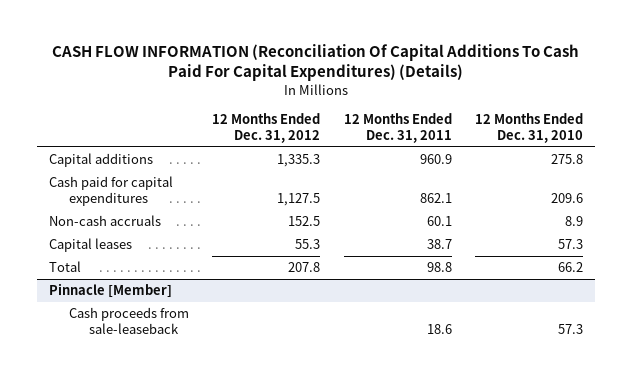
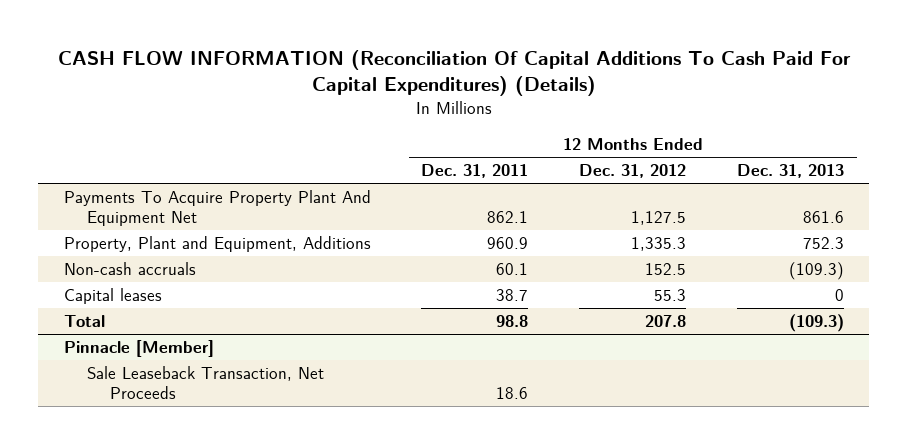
- | 12 Months Ended Dec. 31, 2012 | 12 Months Ended Dec. 31, 2011 | 12 Months Ended Dec. 31, 2010
+ | 12 Months Ended Dec. 31, 2011 | 12 Months Ended Dec. 31, 2012 | 12 Months Ended Dec. 31, 2013
- Capital additions | 1,335.3 | 960.9 | 275.8
- Cash paid for capital expenditures | 1,127.5 | 862.1 | 209.6
+ Payments To Acquire Property Plant And Equipment Net | 862.1 | 1,127.5 | 861.6
+ Property, Plant and Equipment, Additions | 960.9 | 1,335.3 | 752.3
@ Pinnacle [Member]
- Cash proceeds from sale-leaseback | | 18.6 | 57.3
+ Sale Leaseback Transaction, Net Proceeds | 18.6 | |

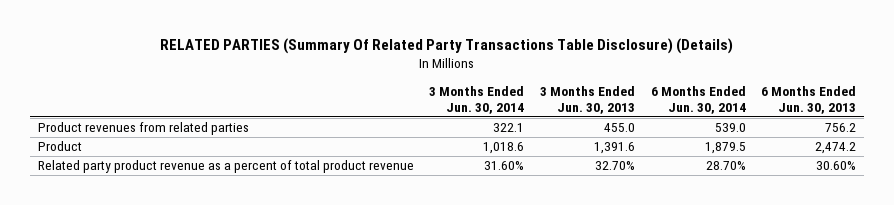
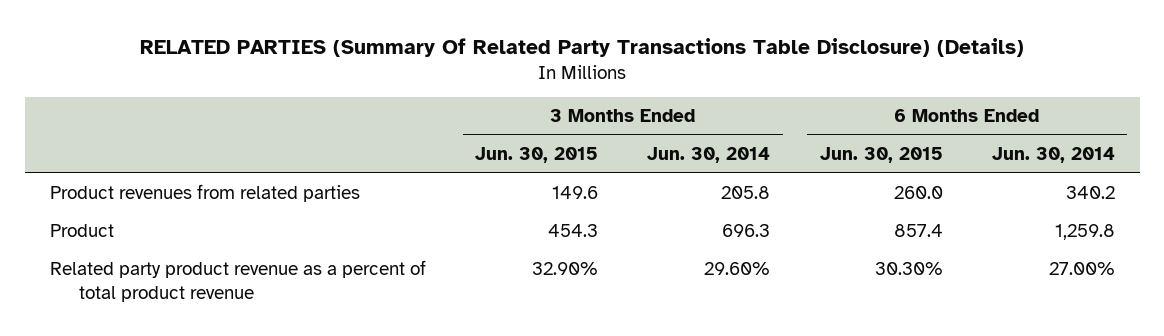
- | 3 Months Ended Jun. 30, 2014 | 3 Months Ended Jun. 30, 2013 | 6 Months Ended Jun. 30, 2014 | 6 Months Ended Jun. 30, 2013
+ | 3 Months Ended Jun. 30, 2015 | 3 Months Ended Jun. 30, 2014 | 6 Months Ended Jun. 30, 2015 | 6 Months Ended Jun. 30, 2014
- Product revenues from related parties | 322.1 | 455.0 | 539.0 | 756.2
- Product | 1,018.6 | 1,391.6 | 1,879.5 | 2,474.2
- Related party product revenue as a percent of total product revenue | 31.60% | 32.70% | 28.70% | 30.60%
+ Product revenues from related parties | 149.6 | 205.8 | 260.0 | 340.2
+ Product | 454.3 | 696.3 | 857.4 | 1,259.8
+ Related party product revenue as a percent of total product revenue | 32.90% | 29.60% | 30.30% | 27.00%

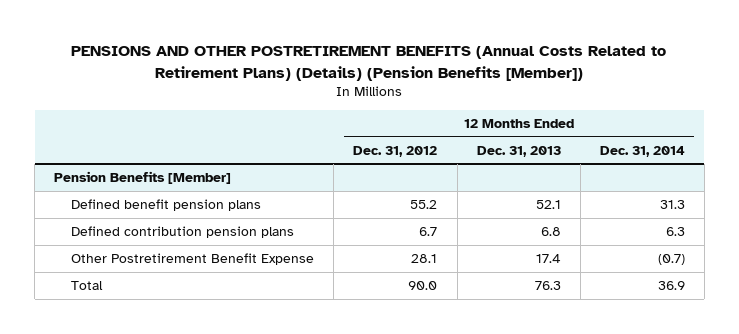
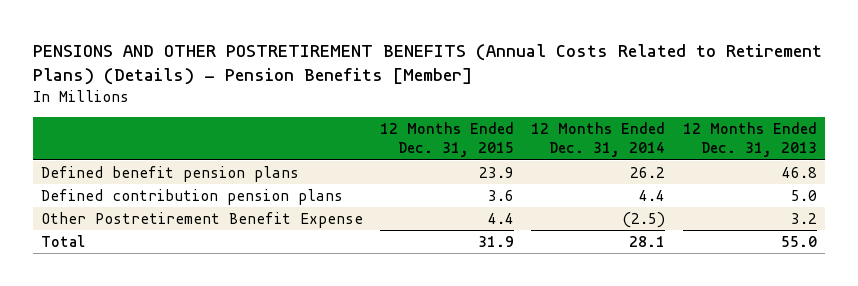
- PENSIONS AND OTHER POSTRETIREMENT BENEFITS (Annual Costs Related to Retirement Plans) (Details) (Pension Benefits [Member])
+ PENSIONS AND OTHER POSTRETIREMENT BENEFITS (Annual Costs Related to Retirement Plans) (Details) - Pension Benefits [Member]
- | 12 Months Ended Dec. 31, 2012 | 12 Months Ended Dec. 31, 2013 | 12 Months Ended Dec. 31, 2014
+ | 12 Months Ended Dec. 31, 2015 | 12 Months Ended Dec. 31, 2014 | 12 Months Ended Dec. 31, 2013
- Pension Benefits [Member]
- Defined benefit pension plans | 55.2 | 52.1 | 31.3
- Defined contribution pension plans | 6.7 | 6.8 | 6.3
- Other Postretirement Benefit Expense | 28.1 | 17.4 | (0.7)
- Total | 90.0 | 76.3 | 36.9
+ Defined benefit pension plans | 23.9 | 26.2 | 46.8
+ Defined contribution pension plans | 3.6 | 4.4 | 5.0
+ Other Postretirement Benefit Expense | 4.4 | (2.5) | 3.2
+ Total | 31.9 | 28.1 | 55.0

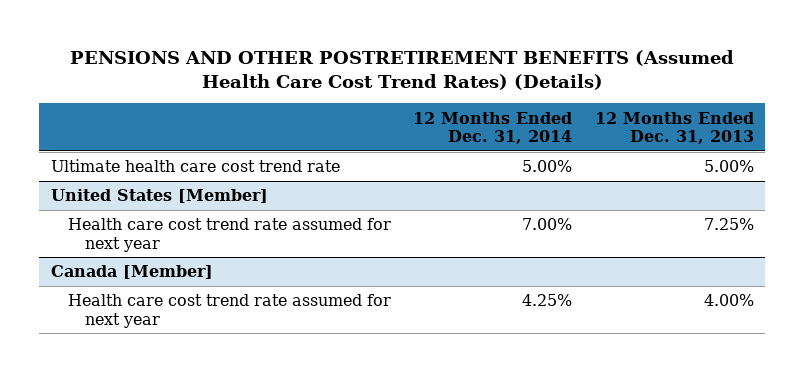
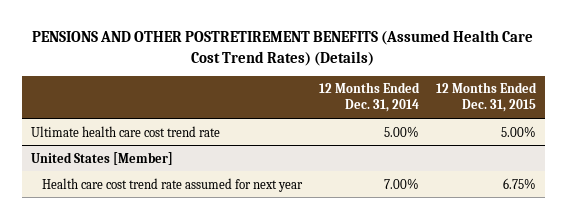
- | 12 Months Ended Dec. 31, 2014 | 12 Months Ended Dec. 31, 2013
+ | 12 Months Ended Dec. 31, 2014 | 12 Months Ended Dec. 31, 2015
- Canada [Member]
- Health care cost trend rate assumed for next year | 4.25% | 4.00%

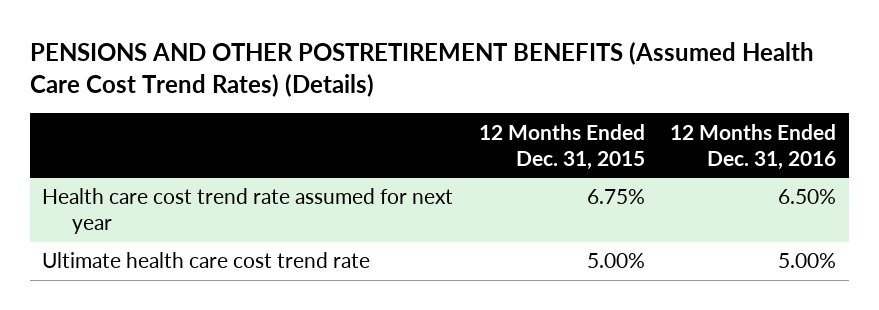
- | 12 Months Ended Dec. 31, 2014 | 12 Months Ended Dec. 31, 2015
+ | 12 Months Ended Dec. 31, 2015 | 12 Months Ended Dec. 31, 2016
- United States [Member]
moved down: Ultimate health care cost trend rate | 5.00% | 5.00%

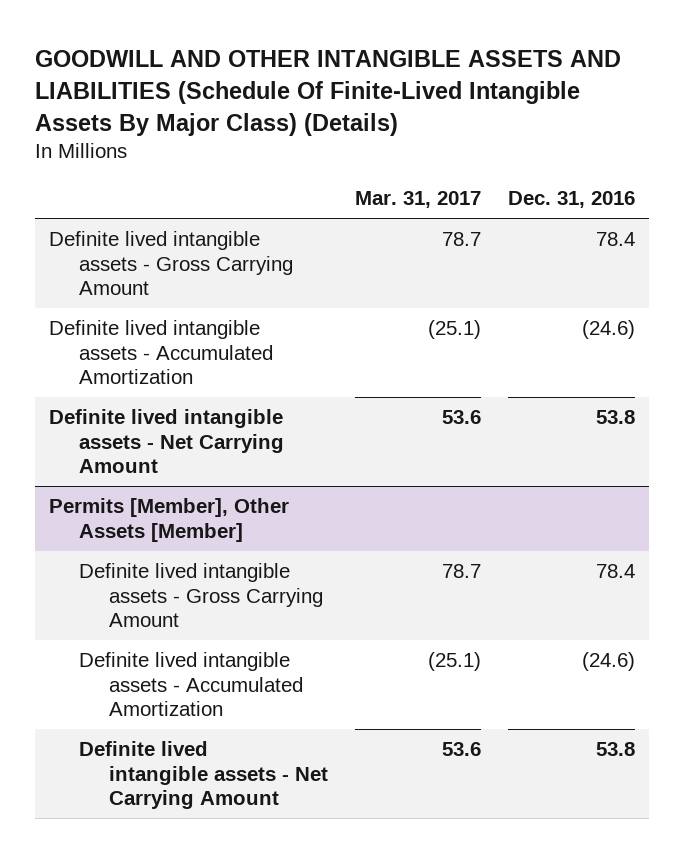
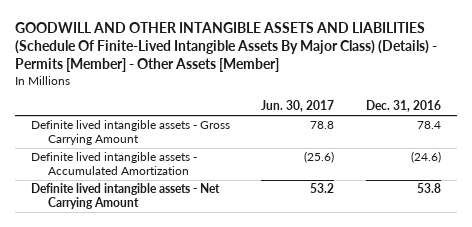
- GOODWILL AND OTHER INTANGIBLE ASSETS AND LIABILITIES (Schedule Of Finite-Lived Intangible Assets By Major Class) (Details)
+ GOODWILL AND OTHER INTANGIBLE ASSETS AND LIABILITIES (Schedule Of Finite-Lived Intangible Assets By Major Class) (Details) - Permits [Member] - Other Assets [Member]
- | Mar. 31, 2017 | Dec. 31, 2016
+ | Jun. 30, 2017 | Dec. 31, 2016
- Permits [Member], Other Assets [Member]
- Definite lived intangible assets - Gross Carrying Amount | 78.7 | 78.4
- Definite lived intangible assets - Accumulated Amortization | (25.1) | (24.6)
- Definite lived intangible assets - Net Carrying Amount | 53.6 | 53.8

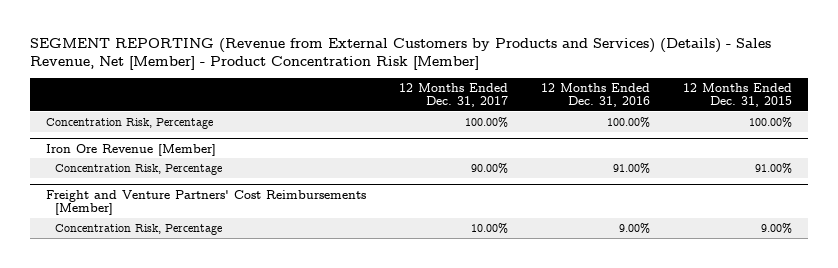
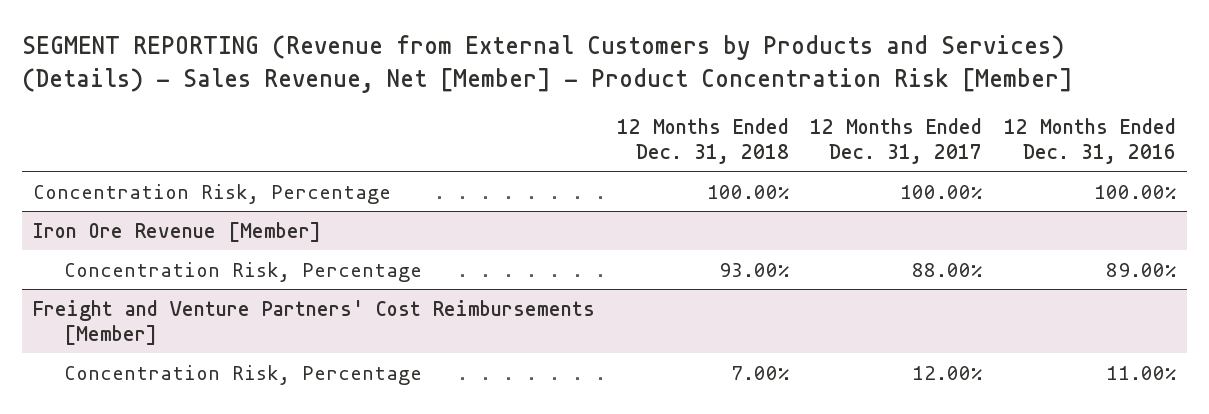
- | 12 Months Ended Dec. 31, 2017 | 12 Months Ended Dec. 31, 2016 | 12 Months Ended Dec. 31, 2015
+ | 12 Months Ended Dec. 31, 2018 | 12 Months Ended Dec. 31, 2017 | 12 Months Ended Dec. 31, 2016
@ Iron Ore Revenue [Member]
- Concentration Risk, Percentage | 90.00% | 91.00% | 91.00%
+ Concentration Risk, Percentage | 93.00% | 88.00% | 89.00%
@ Freight and Venture Partners' Cost Reimbursements [Member]
- Concentration Risk, Percentage | 10.00% | 9.00% | 9.00%
+ Concentration Risk, Percentage | 7.00% | 12.00% | 11.00%

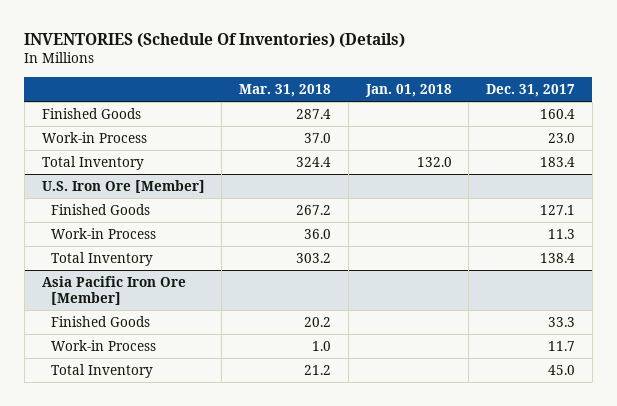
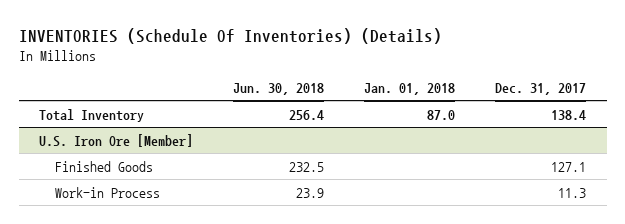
- | Mar. 31, 2018 | Jan. 01, 2018 | Dec. 31, 2017
+ | Jun. 30, 2018 | Jan. 01, 2018 | Dec. 31, 2017
- Finished Goods | 287.4 | | 160.4
- Work-in Process | 37.0 | | 23.0
- Total Inventory | 324.4 | 132.0 | 183.4
+ Total Inventory | 256.4 | 87.0 | 138.4
@ U.S. Iron Ore [Member]
- Total Inventory | 303.2 | | 138.4
- Asia Pacific Iron Ore [Member]
- Finished Goods | 20.2 | | 33.3
- Work-in Process | 1.0 | | 11.7
- Total Inventory | 21.2 | | 45.0

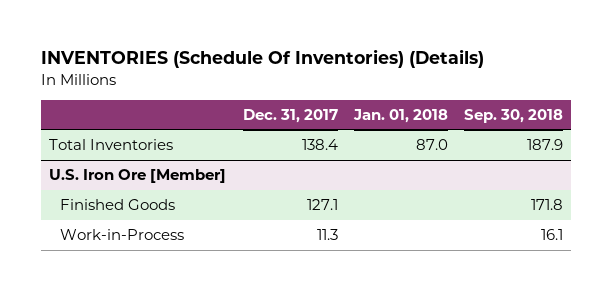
- | Jun. 30, 2018 | Jan. 01, 2018 | Dec. 31, 2017
+ | Dec. 31, 2017 | Jan. 01, 2018 | Sep. 30, 2018
- Total Inventory | 256.4 | 87.0 | 138.4
+ Total Inventories | 138.4 | 87.0 | 187.9
@ U.S. Iron Ore [Member]
- Work-in Process | 23.9 | | 11.3
+ Work-in-Process | 11.3 | | 16.1

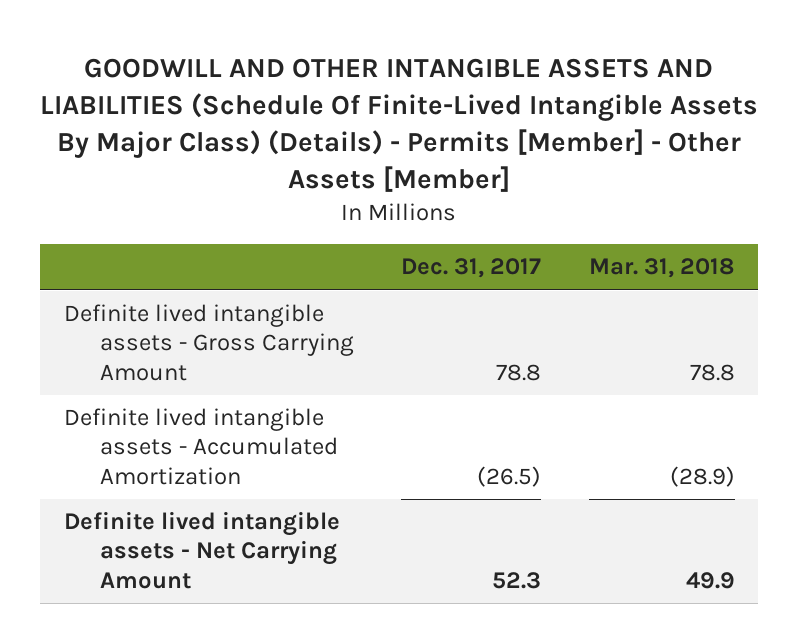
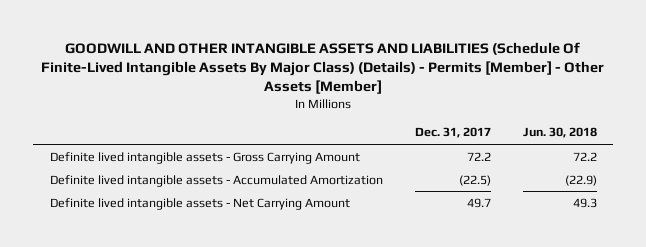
- | Dec. 31, 2017 | Mar. 31, 2018
+ | Dec. 31, 2017 | Jun. 30, 2018
- Definite lived intangible assets - Gross Carrying Amount | 78.8 | 78.8
- Definite lived intangible assets - Accumulated Amortization | (26.5) | (28.9)
- Definite lived intangible assets - Net Carrying Amount | 52.3 | 49.9
+ Definite lived intangible assets - Gross Carrying Amount | 72.2 | 72.2
+ Definite lived intangible assets - Accumulated Amortization | (22.5) | (22.9)
+ Definite lived intangible assets - Net Carrying Amount | 49.7 | 49.3

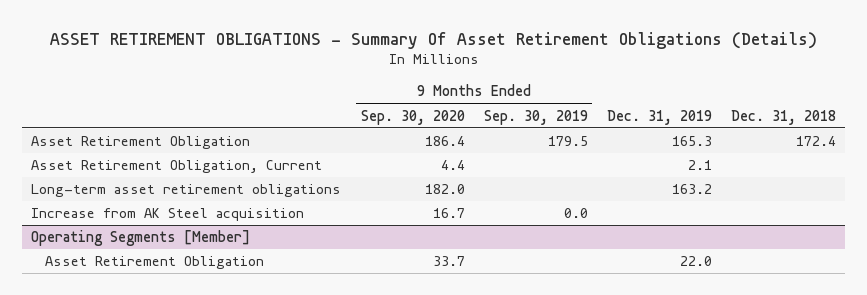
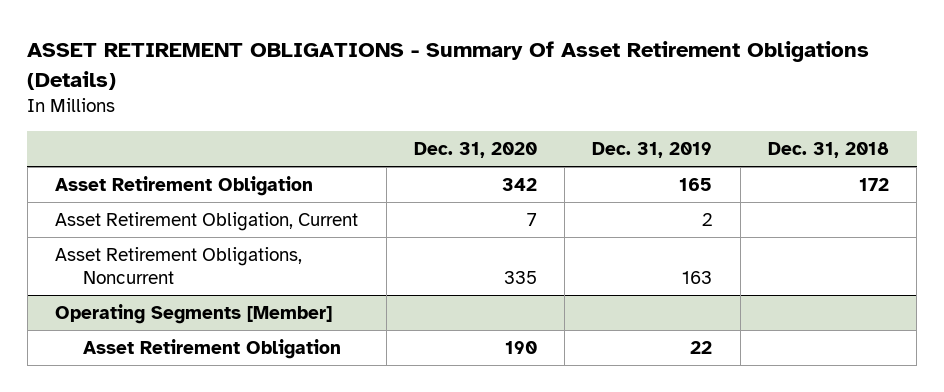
- | 9 Months Ended Sep. 30, 2020 | 9 Months Ended Sep. 30, 2019 | Dec. 31, 2019 | Dec. 31, 2018
+ | Dec. 31, 2020 | Dec. 31, 2019 | Dec. 31, 2018
- Asset Retirement Obligation | 186.4 | 179.5 | 165.3 | 172.4
- Asset Retirement Obligation, Current | 4.4 | | 2.1 |
- Long-term asset retirement obligations | 182.0 | | 163.2 |
- Increase from AK Steel acquisition | 16.7 | 0.0 | |
+ Asset Retirement Obligation | 342 | 165 | 172
+ Asset Retirement Obligation, Current | 7 | 2 |
+ Asset Retirement Obligations, Noncurrent | 335 | 163 |
@ Operating Segments [Member]
- Asset Retirement Obligation | 33.7 | | 22.0 |
+ Asset Retirement Obligation | 190 | 22 |

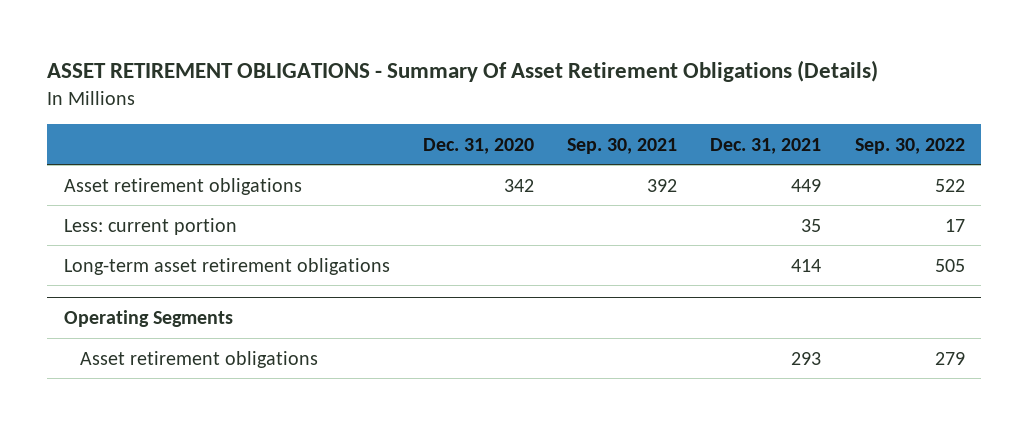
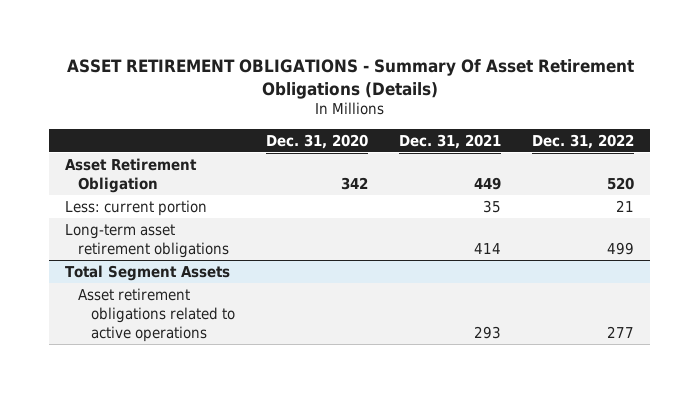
- | Dec. 31, 2020 | Sep. 30, 2021 | Dec. 31, 2021 | Sep. 30, 2022
+ | Dec. 31, 2020 | Dec. 31, 2021 | Dec. 31, 2022
- Asset retirement obligations | 342 | 392 | 449 | 522
+ Asset Retirement Obligation | 342 | 449 | 520
- Operating Segments
- Asset retirement obligations | | | 293 | 279
+ Total Segment Assets
+ Asset retirement obligations related to active operations | | 293 | 277

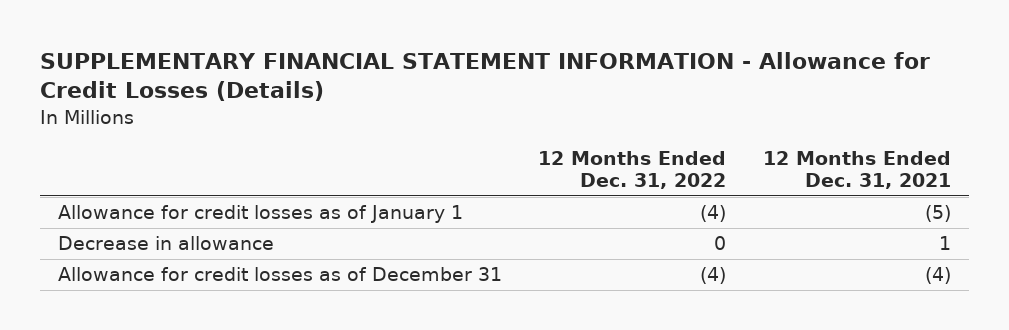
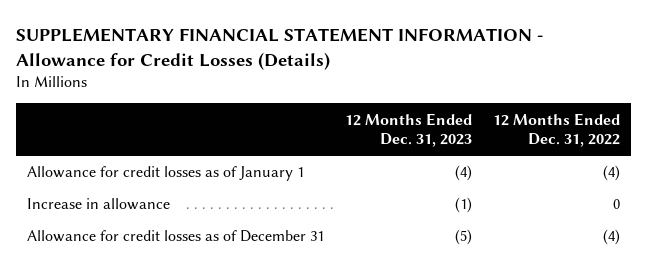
- | 12 Months Ended Dec. 31, 2022 | 12 Months Ended Dec. 31, 2021
+ | 12 Months Ended Dec. 31, 2023 | 12 Months Ended Dec. 31, 2022
- Decrease in allowance | 0 | 1
+ Increase in allowance | (1) | 0

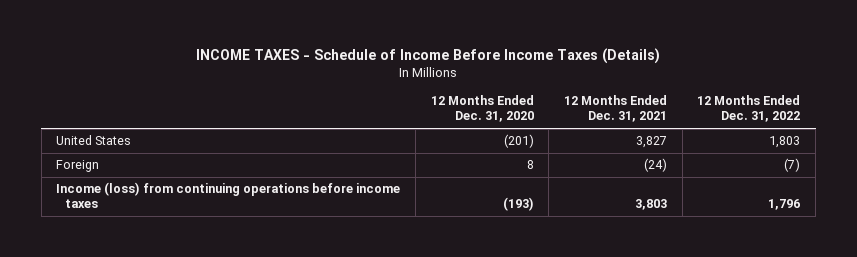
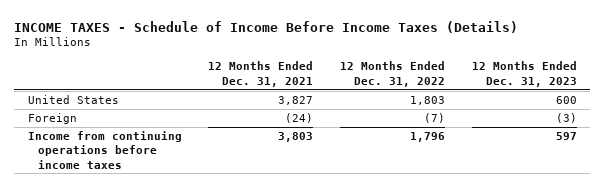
- | 12 Months Ended Dec. 31, 2020 | 12 Months Ended Dec. 31, 2021 | 12 Months Ended Dec. 31, 2022
+ | 12 Months Ended Dec. 31, 2021 | 12 Months Ended Dec. 31, 2022 | 12 Months Ended Dec. 31, 2023
- Income (loss) from continuing operations before income taxes | (193) | 3,803 | 1,796
+ Income from continuing operations before income taxes | 3,803 | 1,796 | 597

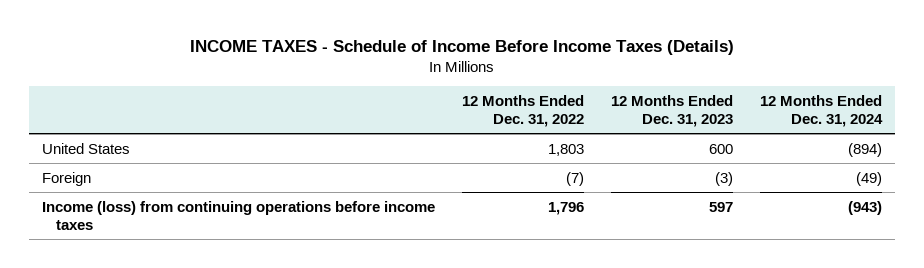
- | 12 Months Ended Dec. 31, 2021 | 12 Months Ended Dec. 31, 2022 | 12 Months Ended Dec. 31, 2023
+ | 12 Months Ended Dec. 31, 2022 | 12 Months Ended Dec. 31, 2023 | 12 Months Ended Dec. 31, 2024
- Income from continuing operations before income taxes | 3,803 | 1,796 | 597
+ Income (loss) from continuing operations before income taxes | 1,796 | 597 | (943)

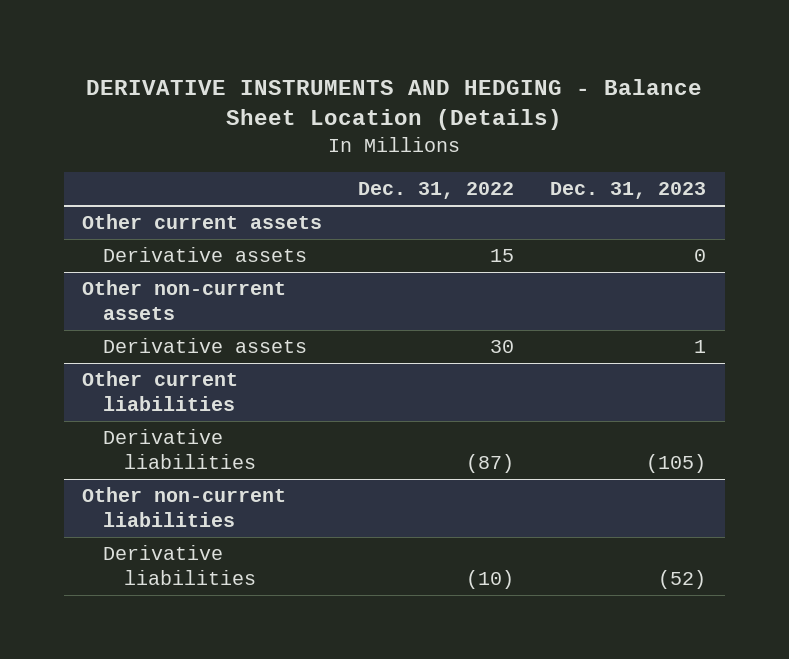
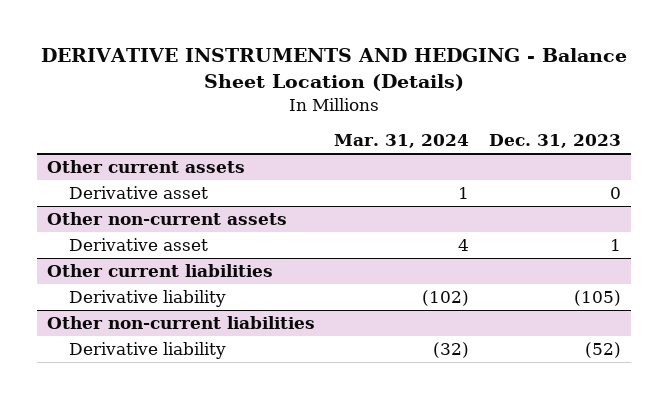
- | Dec. 31, 2022 | Dec. 31, 2023
+ | Mar. 31, 2024 | Dec. 31, 2023
@ Other current assets
- Derivative assets | 15 | 0
+ Derivative asset | 1 | 0
@ Other non-current assets
- Derivative assets | 30 | 1
+ Derivative asset | 4 | 1
@ Other current liabilities
- Derivative liabilities | (87) | (105)
+ Derivative liability | (102) | (105)
@ Other non-current liabilities
- Derivative liabilities | (10) | (52)
+ Derivative liability | (32) | (52)

